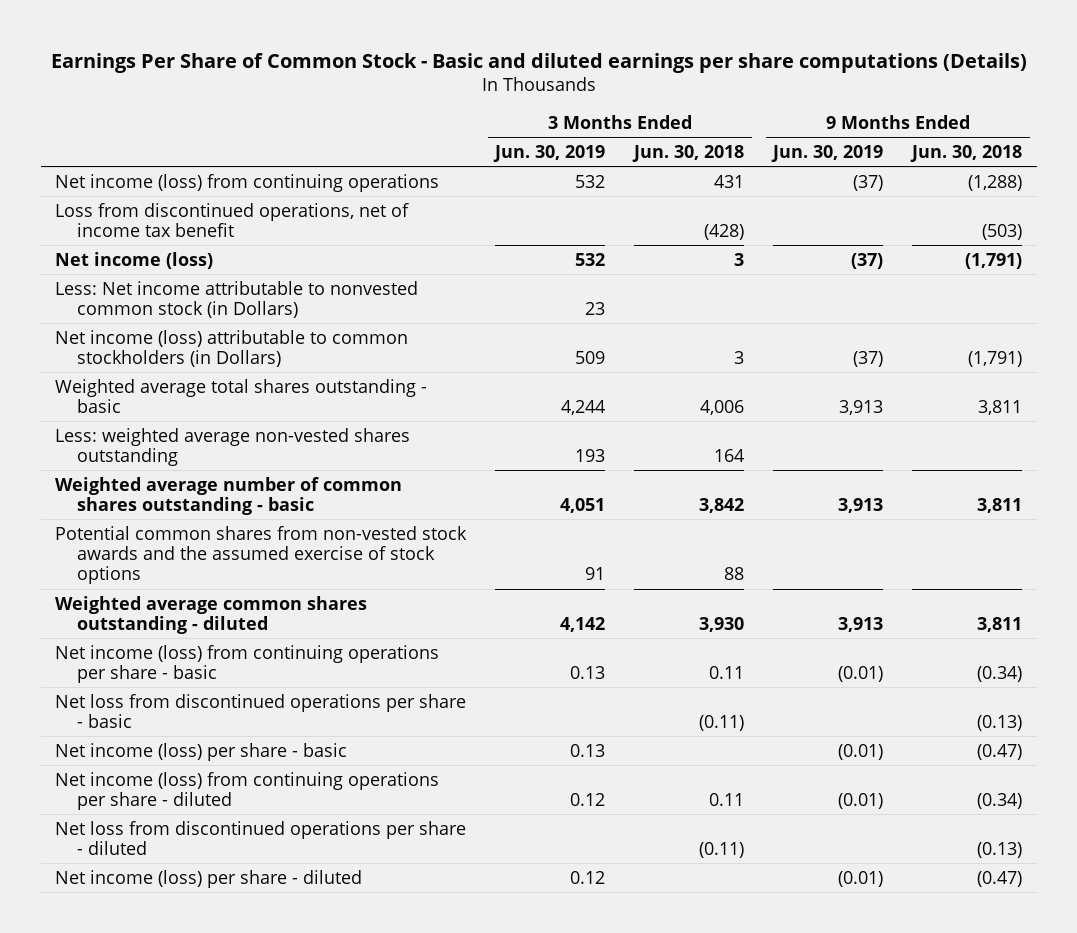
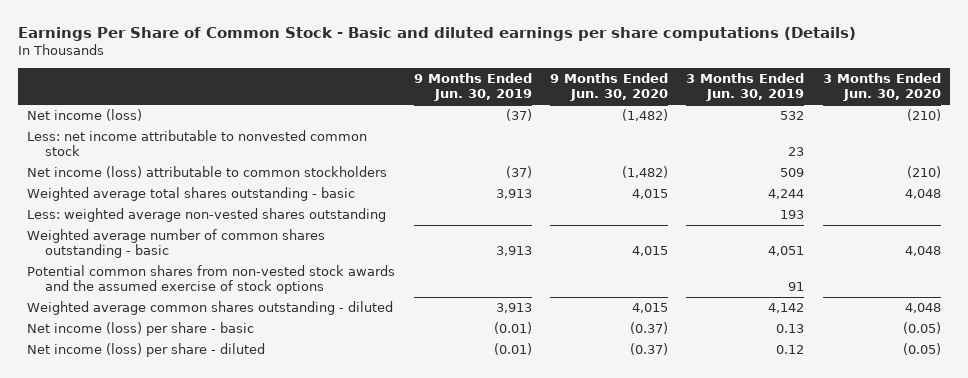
- | 3 Months Ended Jun. 30, 2019 | 3 Months Ended Jun. 30, 2018 | 9 Months Ended Jun. 30, 2019 | 9 Months Ended Jun. 30, 2018
+ | 9 Months Ended Jun. 30, 2019 | 9 Months Ended Jun. 30, 2020 | 3 Months Ended Jun. 30, 2019 | 3 Months Ended Jun. 30, 2020
- Net income (loss) from continuing operations | 532 | 431 | (37) | (1,288)
- Loss from discontinued operations, net of income tax benefit | | (428) | | (503)
- Less: Net income attributable to nonvested common stock (in Dollars) | 23 | | |
- Net income (loss) attributable to common stockholders (in Dollars) | 509 | 3 | (37) | (1,791)
+ Less: net income attributable to nonvested common stock | | | 23 |
+ Net income (loss) attributable to common stockholders | (37) | (1,482) | 509 | (210)
- Net income (loss) from continuing operations per share - basic | 0.13 | 0.11 | (0.01) | (0.34)
- Net loss from discontinued operations per share - basic | | (0.11) | | (0.13)
- Net income (loss) from continuing operations per share - diluted | 0.12 | 0.11 | (0.01) | (0.34)
- Net loss from discontinued operations per share - diluted | | (0.11) | | (0.13)

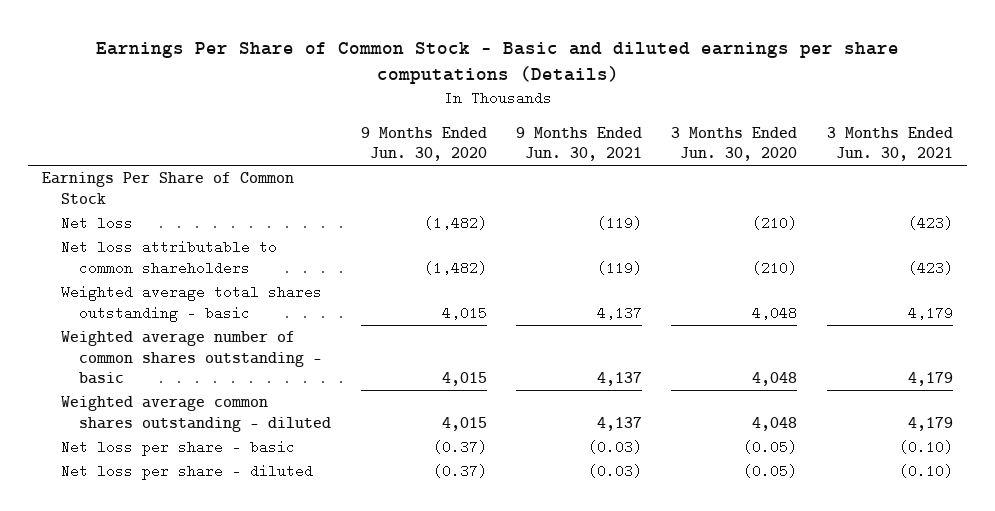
- | 9 Months Ended Jun. 30, 2019 | 9 Months Ended Jun. 30, 2020 | 3 Months Ended Jun. 30, 2019 | 3 Months Ended Jun. 30, 2020
+ | 9 Months Ended Jun. 30, 2020 | 9 Months Ended Jun. 30, 2021 | 3 Months Ended Jun. 30, 2020 | 3 Months Ended Jun. 30, 2021
- Net income (loss) | (37) | (1,482) | 532 | (210)
- Less: net income attributable to nonvested common stock | | | 23 |
- Net income (loss) attributable to common stockholders | (37) | (1,482) | 509 | (210)
+ Earnings Per Share of Common Stock
+ Net loss | (1,482) | (119) | (210) | (423)
+ Net loss attributable to common shareholders | (1,482) | (119) | (210) | (423)
- Less: weighted average non-vested shares outstanding | | | 193 |
- Potential common shares from non-vested stock awards and the assumed exercise of stock options | | | 91 |
- Net income (loss) per share - basic | (0.01) | (0.37) | 0.13 | (0.05)
- Net income (loss) per share - diluted | (0.01) | (0.37) | 0.12 | (0.05)
+ Net loss per share - basic | (0.37) | (0.03) | (0.05) | (0.10)
+ Net loss per share - diluted | (0.37) | (0.03) | (0.05) | (0.10)

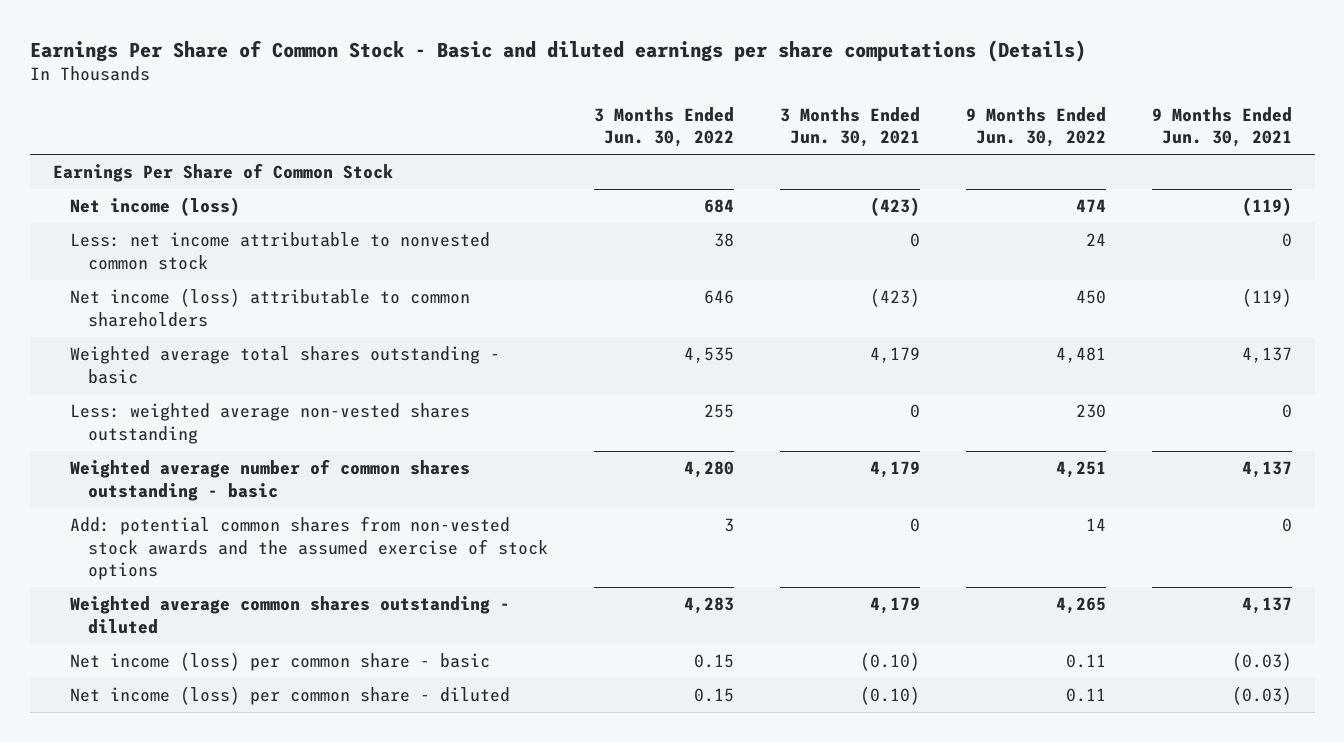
- | 9 Months Ended Jun. 30, 2020 | 9 Months Ended Jun. 30, 2021 | 3 Months Ended Jun. 30, 2020 | 3 Months Ended Jun. 30, 2021
+ | 3 Months Ended Jun. 30, 2022 | 3 Months Ended Jun. 30, 2021 | 9 Months Ended Jun. 30, 2022 | 9 Months Ended Jun. 30, 2021
- Net loss | (1,482) | (119) | (210) | (423)
- Net loss attributable to common shareholders | (1,482) | (119) | (210) | (423)
+ Net income (loss) | 684 | (423) | 474 | (119)
+ Less: net income attributable to nonvested common stock | 38 | 0 | 24 | 0
+ Net income (loss) attributable to common shareholders | 646 | (423) | 450 | (119)
+ Less: weighted average non-vested shares outstanding | 255 | 0 | 230 | 0
+ Add: potential common shares from non-vested stock awards and the assumed exercise of stock options | 3 | 0 | 14 | 0
- Net loss per share - basic | (0.37) | (0.03) | (0.05) | (0.10)
- Net loss per share - diluted | (0.37) | (0.03) | (0.05) | (0.10)
+ Net income (loss) per common share - basic | 0.15 | (0.10) | 0.11 | (0.03)
+ Net income (loss) per common share - diluted | 0.15 | (0.10) | 0.11 | (0.03)

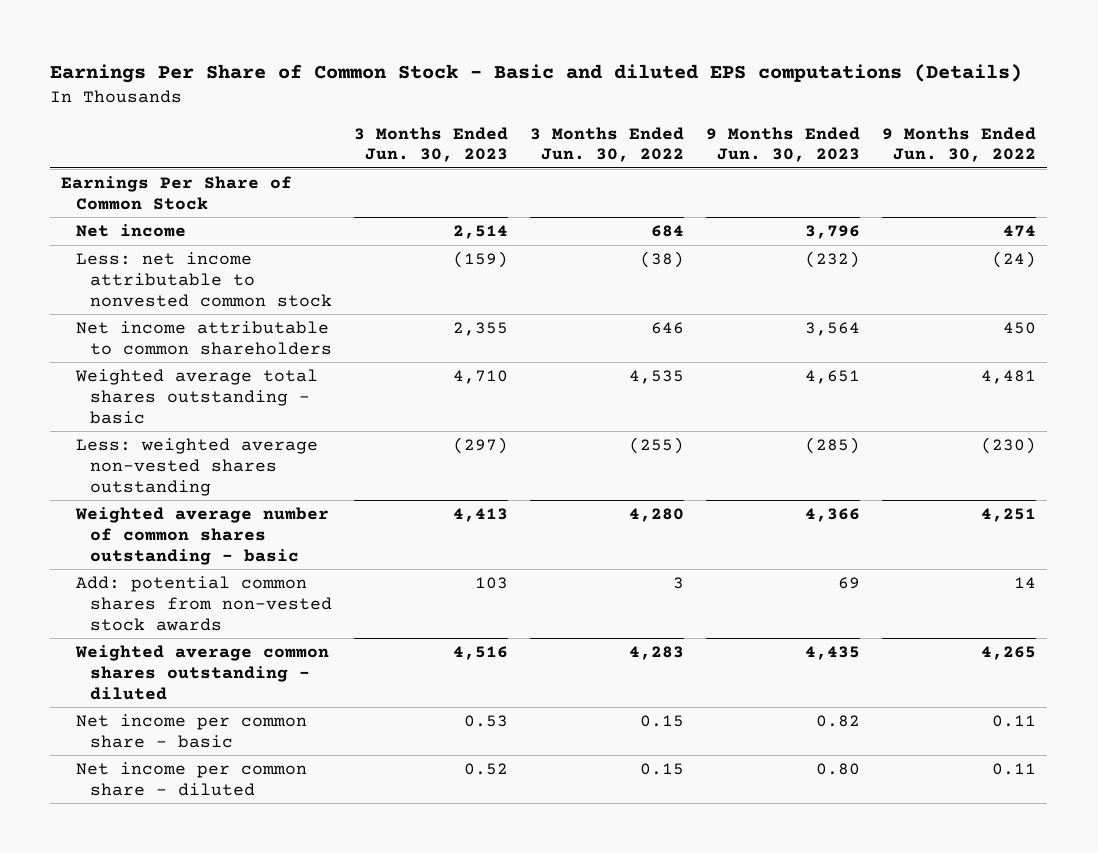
- Earnings Per Share of Common Stock - Basic and diluted earnings per share computations (Details)
+ Earnings Per Share of Common Stock - Basic and diluted EPS computations (Details)
- | 3 Months Ended Jun. 30, 2022 | 3 Months Ended Jun. 30, 2021 | 9 Months Ended Jun. 30, 2022 | 9 Months Ended Jun. 30, 2021
+ | 3 Months Ended Jun. 30, 2023 | 3 Months Ended Jun. 30, 2022 | 9 Months Ended Jun. 30, 2023 | 9 Months Ended Jun. 30, 2022
- Net income (loss) | 684 | (423) | 474 | (119)
- Less: net income attributable to nonvested common stock | 38 | 0 | 24 | 0
- Net income (loss) attributable to common shareholders | 646 | (423) | 450 | (119)
+ Net income | 2,514 | 684 | 3,796 | 474
+ Less: net income attributable to nonvested common stock | (159) | (38) | (232) | (24)
+ Net income attributable to common shareholders | 2,355 | 646 | 3,564 | 450
- Less: weighted average non-vested shares outstanding | 255 | 0 | 230 | 0
+ Less: weighted average non-vested shares outstanding | (297) | (255) | (285) | (230)
- Add: potential common shares from non-vested stock awards and the assumed exercise of stock options | 3 | 0 | 14 | 0
+ Add: potential common shares from non-vested stock awards | 103 | 3 | 69 | 14
- Net income (loss) per common share - basic | 0.15 | (0.10) | 0.11 | (0.03)
- Net income (loss) per common share - diluted | 0.15 | (0.10) | 0.11 | (0.03)
+ Net income per common share - basic | 0.53 | 0.15 | 0.82 | 0.11
+ Net income per common share - diluted | 0.52 | 0.15 | 0.80 | 0.11

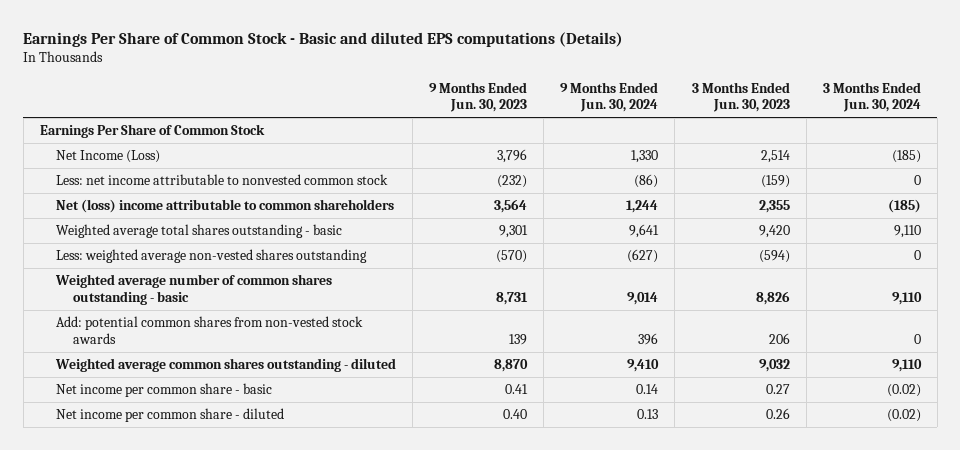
- | 3 Months Ended Jun. 30, 2023 | 3 Months Ended Jun. 30, 2022 | 9 Months Ended Jun. 30, 2023 | 9 Months Ended Jun. 30, 2022
+ | 9 Months Ended Jun. 30, 2023 | 9 Months Ended Jun. 30, 2024 | 3 Months Ended Jun. 30, 2023 | 3 Months Ended Jun. 30, 2024
- Net income | 2,514 | 684 | 3,796 | 474
+ Net Income (Loss) | 3,796 | 1,330 | 2,514 | (185)
- Net income attributable to common shareholders | 2,355 | 646 | 3,564 | 450
- Weighted average total shares outstanding - basic | 4,710 | 4,535 | 4,651 | 4,481
- Less: weighted average non-vested shares outstanding | (297) | (255) | (285) | (230)
- Weighted average number of common shares outstanding - basic | 4,413 | 4,280 | 4,366 | 4,251
- Add: potential common shares from non-vested stock awards | 103 | 3 | 69 | 14
- Weighted average common shares outstanding - diluted | 4,516 | 4,283 | 4,435 | 4,265
- Net income per common share - basic | 0.53 | 0.15 | 0.82 | 0.11
- Net income per common share - diluted | 0.52 | 0.15 | 0.80 | 0.11
+ Net (loss) income attributable to common shareholders | 3,564 | 1,244 | 2,355 | (185)
+ Weighted average total shares outstanding - basic | 9,301 | 9,641 | 9,420 | 9,110
+ Less: weighted average non-vested shares outstanding | (570) | (627) | (594) | 0
+ Weighted average number of common shares outstanding - basic | 8,731 | 9,014 | 8,826 | 9,110
+ Add: potential common shares from non-vested stock awards | 139 | 396 | 206 | 0
+ Weighted average common shares outstanding - diluted | 8,870 | 9,410 | 9,032 | 9,110
+ Net income per common share - basic | 0.41 | 0.14 | 0.27 | (0.02)
+ Net income per common share - diluted | 0.40 | 0.13 | 0.26 | (0.02)

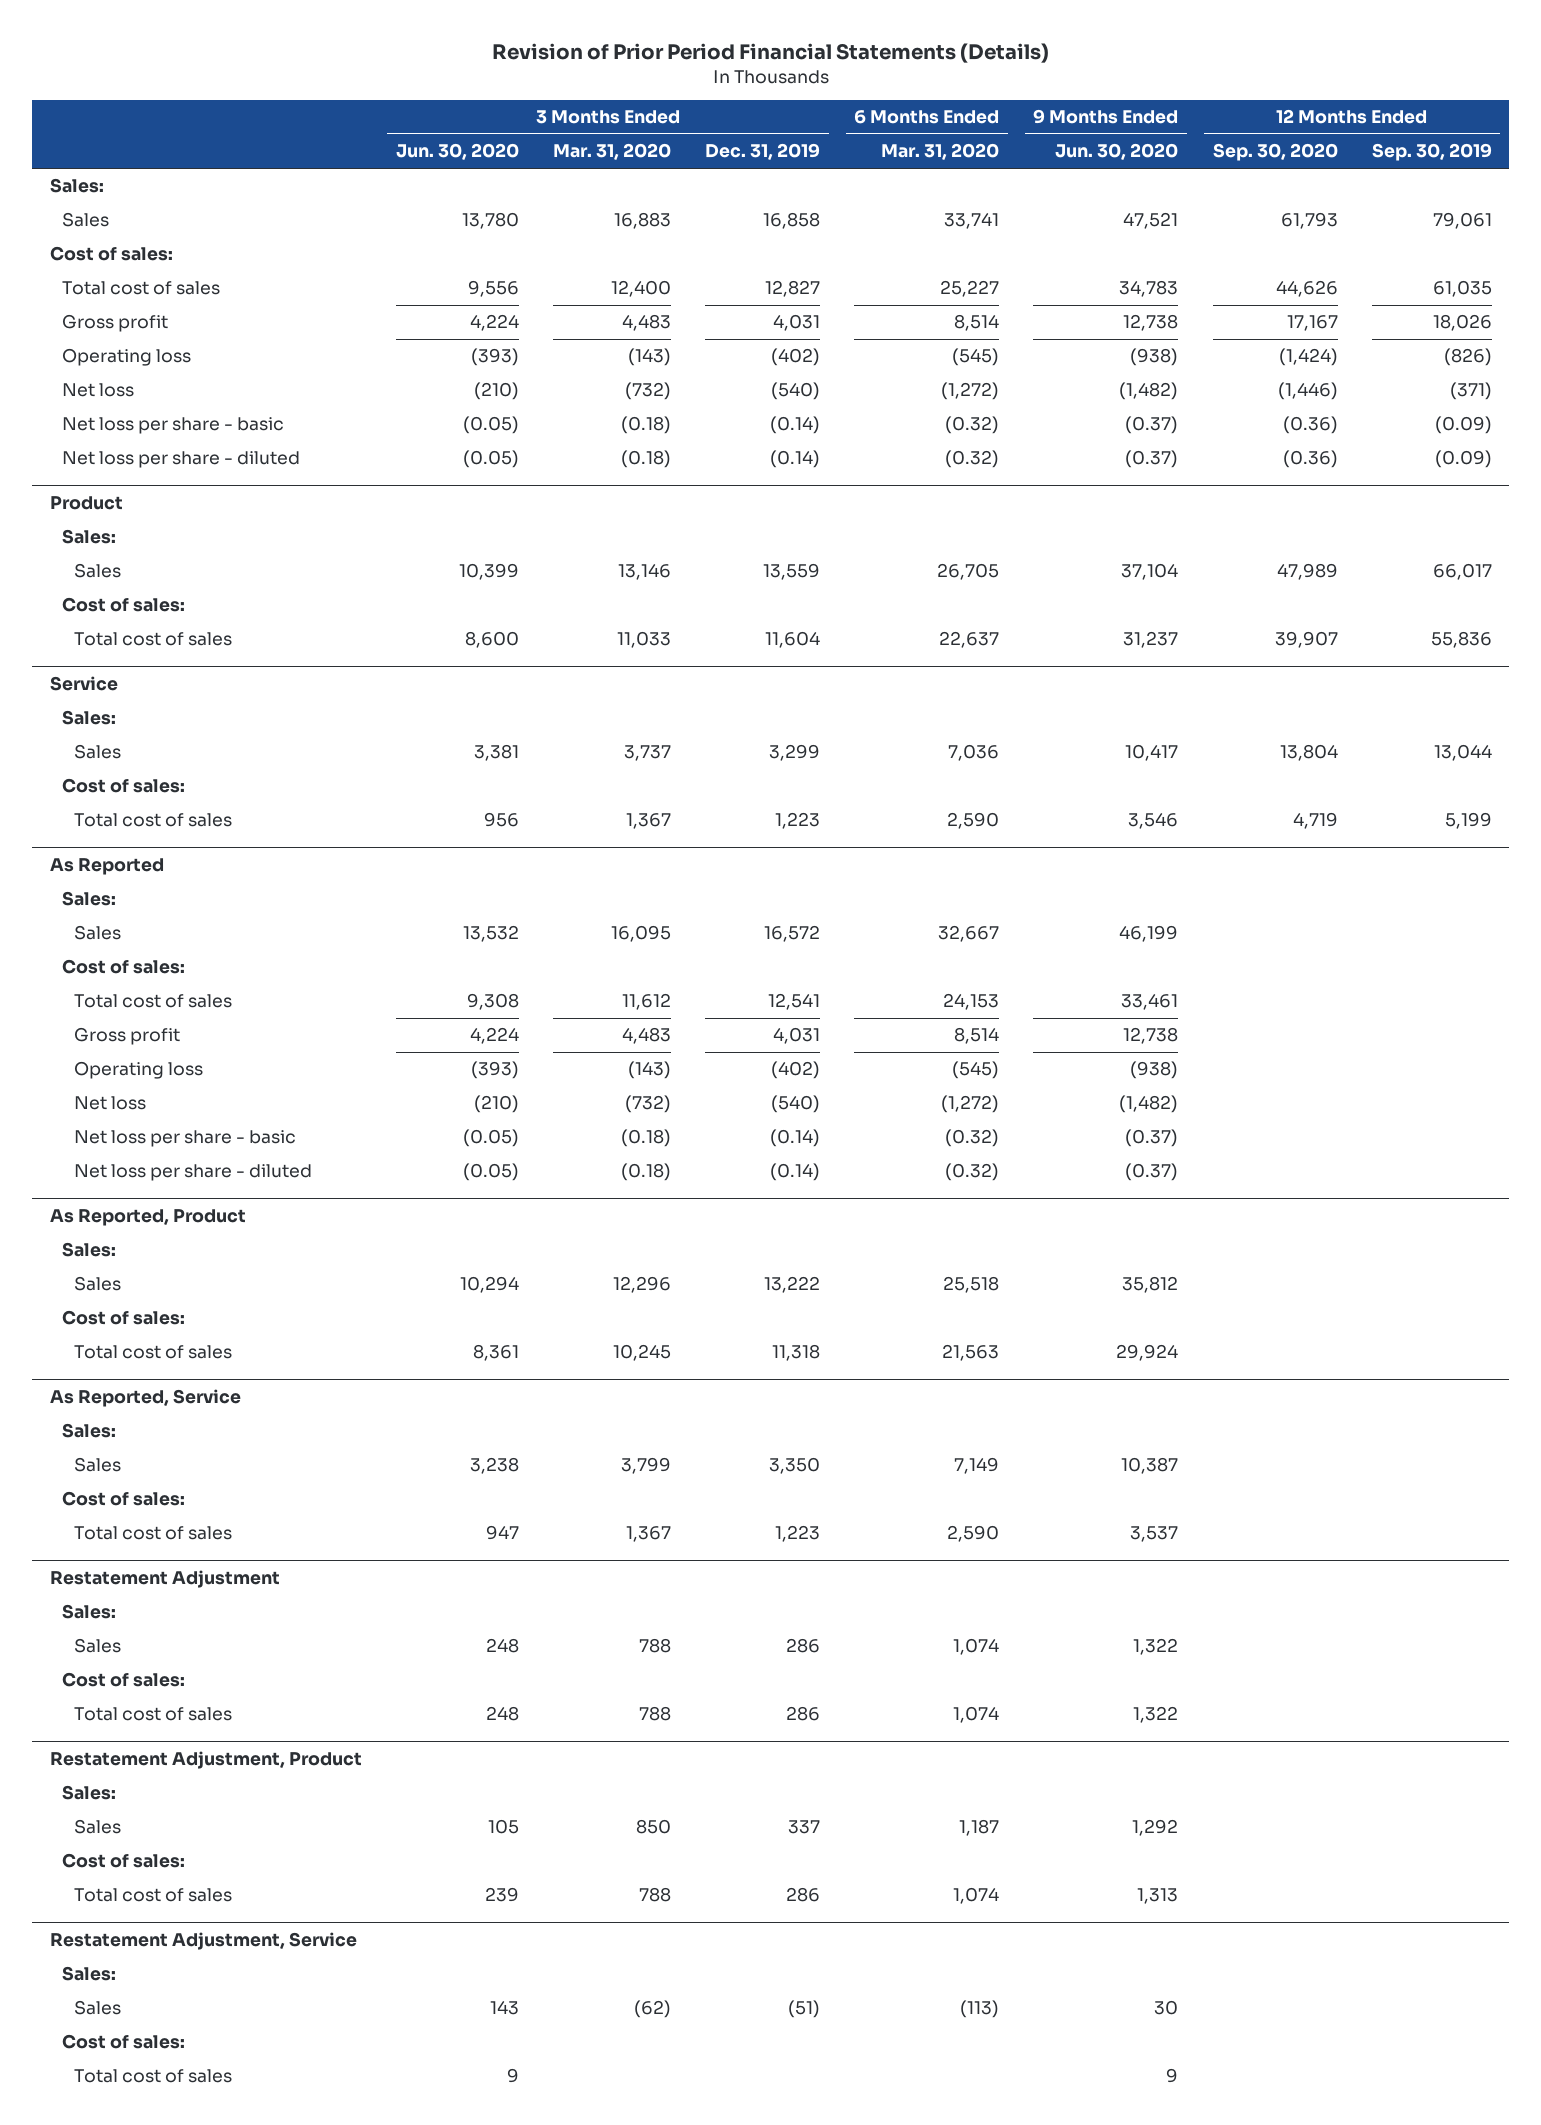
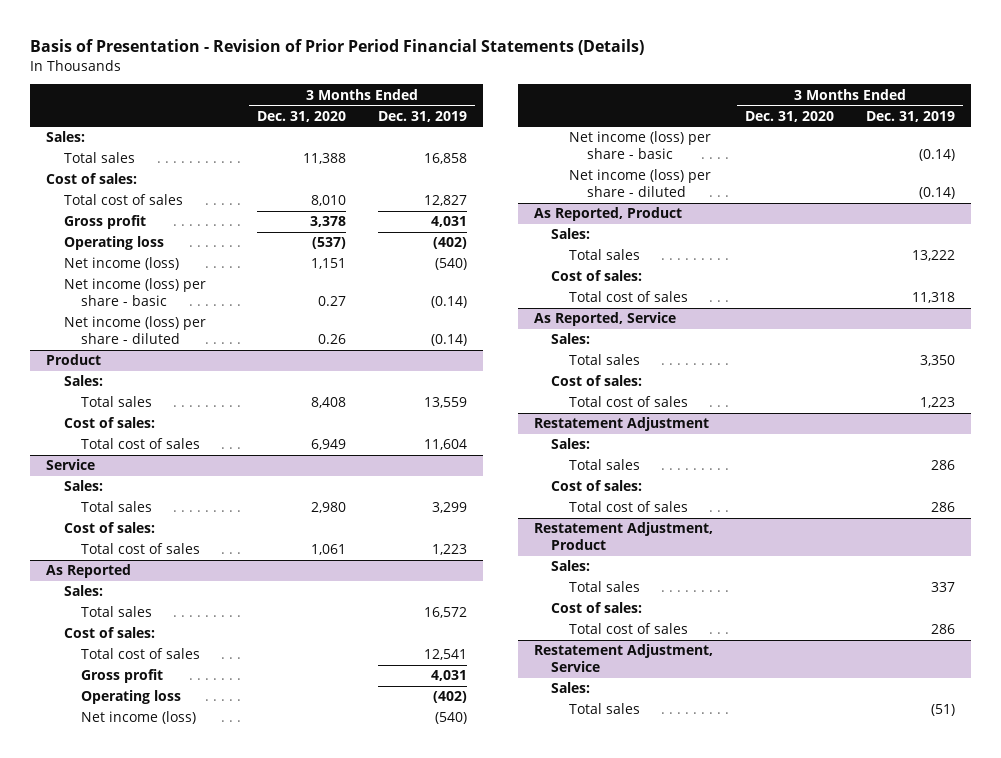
- Revision of Prior Period Financial Statements (Details)
+ Basis of Presentation - Revision of Prior Period Financial Statements (Details)
- | 3 Months Ended Jun. 30, 2020 | 3 Months Ended Mar. 31, 2020 | 3 Months Ended Dec. 31, 2019 | 6 Months Ended Mar. 31, 2020 | 9 Months Ended Jun. 30, 2020 | 12 Months Ended Sep. 30, 2020 | 12 Months Ended Sep. 30, 2019
+ | 3 Months Ended Dec. 31, 2020 | 3 Months Ended Dec. 31, 2019
- Sales | 13,780 | 16,883 | 16,858 | 33,741 | 47,521 | 61,793 | 79,061
+ Total sales | 11,388 | 16,858
- Net loss | (210) | (732) | (540) | (1,272) | (1,482) | (1,446) | (371)
- Net loss per share - basic | (0.05) | (0.18) | (0.14) | (0.32) | (0.37) | (0.36) | (0.09)
- Net loss per share - diluted | (0.05) | (0.18) | (0.14) | (0.32) | (0.37) | (0.36) | (0.09)
+ Net income (loss) | 1,151 | (540)
+ Net income (loss) per share - basic | 0.27 | (0.14)
+ Net income (loss) per share - diluted | 0.26 | (0.14)
@ Product
- Sales | 10,399 | 13,146 | 13,559 | 26,705 | 37,104 | 47,989 | 66,017
+ Total sales | 8,408 | 13,559
@ Service
- Sales | 3,381 | 3,737 | 3,299 | 7,036 | 10,417 | 13,804 | 13,044
+ Total sales | 2,980 | 3,299
@ As Reported
- Sales | 13,532 | 16,095 | 16,572 | 32,667 | 46,199 | |
+ Total sales | | 16,572
- Net loss | (210) | (732) | (540) | (1,272) | (1,482) | |
- Net loss per share - basic | (0.05) | (0.18) | (0.14) | (0.32) | (0.37) | |
- Net loss per share - diluted | (0.05) | (0.18) | (0.14) | (0.32) | (0.37) | |
+ Net income (loss) | | (540)
+ Net income (loss) per share - basic | | (0.14)
+ Net income (loss) per share - diluted | | (0.14)
@ As Reported, Product
- Sales | 10,294 | 12,296 | 13,222 | 25,518 | 35,812 | |
+ Total sales | | 13,222
@ As Reported, Service
- Sales | 3,238 | 3,799 | 3,350 | 7,149 | 10,387 | |
+ Total sales | | 3,350
@ Restatement Adjustment
- Sales | 248 | 788 | 286 | 1,074 | 1,322 | |
+ Total sales | | 286
@ Restatement Adjustment, Product
- Sales | 105 | 850 | 337 | 1,187 | 1,292 | |
+ Total sales | | 337
@ Restatement Adjustment, Service
- Sales | 143 | (62) | (51) | (113) | 30 | |
- Cost of sales:
- Total cost of sales | 9 | | | | 9 | |
+ Total sales | | (51)

